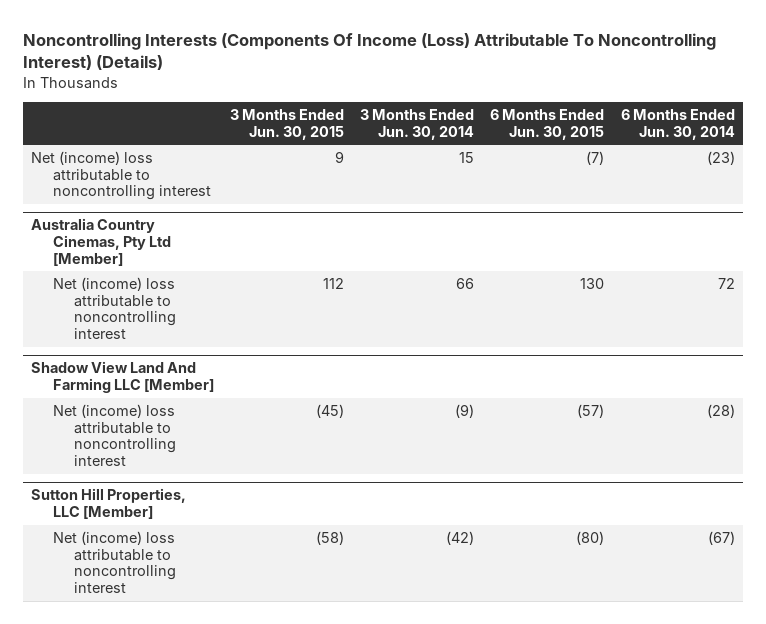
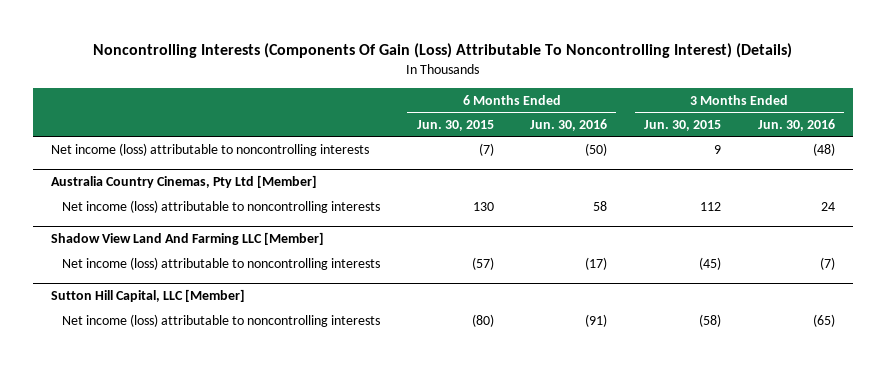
- Noncontrolling Interests (Components Of Income (Loss) Attributable To Noncontrolling Interest) (Details)
+ Noncontrolling Interests (Components Of Gain (Loss) Attributable To Noncontrolling Interest) (Details)
- | 3 Months Ended Jun. 30, 2015 | 3 Months Ended Jun. 30, 2014 | 6 Months Ended Jun. 30, 2015 | 6 Months Ended Jun. 30, 2014
+ | 6 Months Ended Jun. 30, 2015 | 6 Months Ended Jun. 30, 2016 | 3 Months Ended Jun. 30, 2015 | 3 Months Ended Jun. 30, 2016
- Net (income) loss attributable to noncontrolling interest | 9 | 15 | (7) | (23)
+ Net income (loss) attributable to noncontrolling interests | (7) | (50) | 9 | (48)
@ Australia Country Cinemas, Pty Ltd [Member]
- Net (income) loss attributable to noncontrolling interest | 112 | 66 | 130 | 72
+ Net income (loss) attributable to noncontrolling interests | 130 | 58 | 112 | 24
@ Shadow View Land And Farming LLC [Member]
- Net (income) loss attributable to noncontrolling interest | (45) | (9) | (57) | (28)
- Sutton Hill Properties, LLC [Member]
- Net (income) loss attributable to noncontrolling interest | (58) | (42) | (80) | (67)
@ Shadow View Land And Farming LLC [Member]
+ Net income (loss) attributable to noncontrolling interests | (57) | (17) | (45) | (7)
+ Sutton Hill Capital, LLC [Member]
+ Net income (loss) attributable to noncontrolling interests | (80) | (91) | (58) | (65)

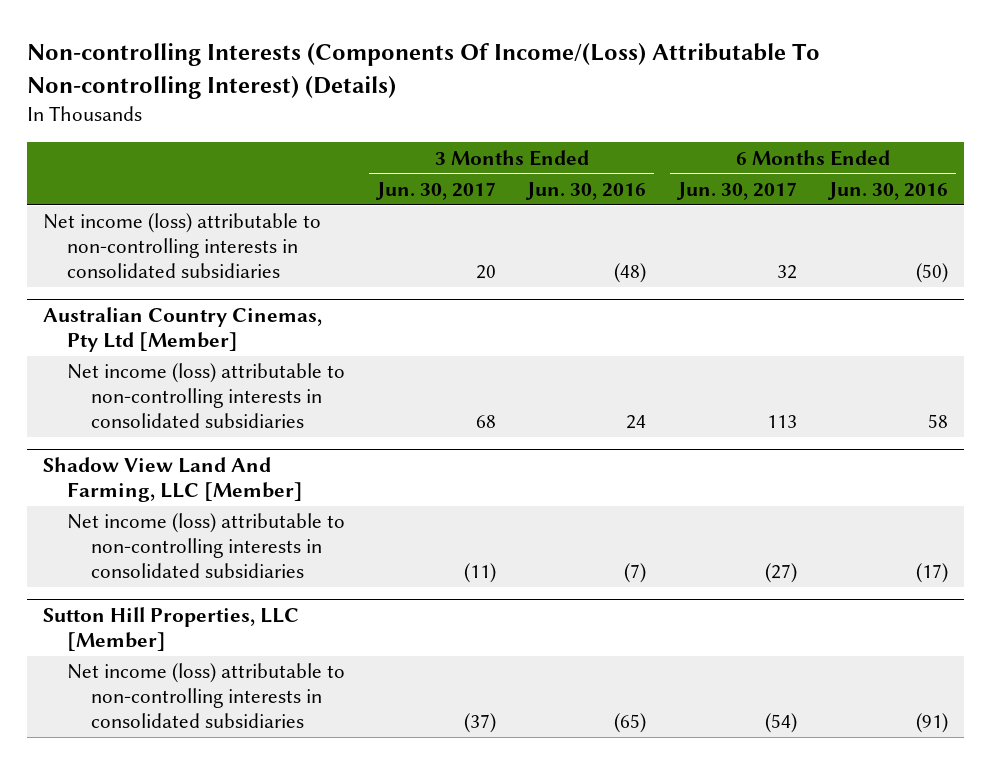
- Noncontrolling Interests (Components Of Gain (Loss) Attributable To Noncontrolling Interest) (Details)
+ Non-controlling Interests (Components Of Income/(Loss) Attributable To Non-controlling Interest) (Details)
- | 6 Months Ended Jun. 30, 2015 | 6 Months Ended Jun. 30, 2016 | 3 Months Ended Jun. 30, 2015 | 3 Months Ended Jun. 30, 2016
+ | 3 Months Ended Jun. 30, 2017 | 3 Months Ended Jun. 30, 2016 | 6 Months Ended Jun. 30, 2017 | 6 Months Ended Jun. 30, 2016
- Net income (loss) attributable to noncontrolling interests | (7) | (50) | 9 | (48)
- Australia Country Cinemas, Pty Ltd [Member]
- Net income (loss) attributable to noncontrolling interests | 130 | 58 | 112 | 24
- Shadow View Land And Farming LLC [Member]
- Net income (loss) attributable to noncontrolling interests | (57) | (17) | (45) | (7)
- Sutton Hill Capital, LLC [Member]
- Net income (loss) attributable to noncontrolling interests | (80) | (91) | (58) | (65)
+ Net income (loss) attributable to non-controlling interests in consolidated subsidiaries | 20 | (48) | 32 | (50)
+ Australian Country Cinemas, Pty Ltd [Member]
+ Net income (loss) attributable to non-controlling interests in consolidated subsidiaries | 68 | 24 | 113 | 58
+ Shadow View Land And Farming, LLC [Member]
+ Net income (loss) attributable to non-controlling interests in consolidated subsidiaries | (11) | (7) | (27) | (17)
+ Sutton Hill Properties, LLC [Member]
+ Net income (loss) attributable to non-controlling interests in consolidated subsidiaries | (37) | (65) | (54) | (91)

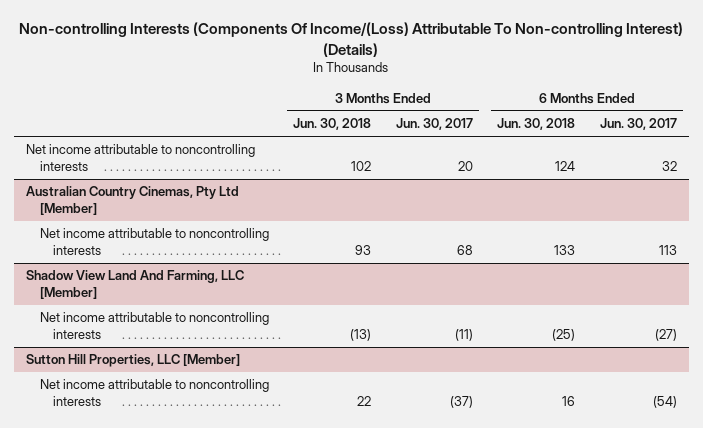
- | 3 Months Ended Jun. 30, 2017 | 3 Months Ended Jun. 30, 2016 | 6 Months Ended Jun. 30, 2017 | 6 Months Ended Jun. 30, 2016
+ | 3 Months Ended Jun. 30, 2018 | 3 Months Ended Jun. 30, 2017 | 6 Months Ended Jun. 30, 2018 | 6 Months Ended Jun. 30, 2017
- Net income (loss) attributable to non-controlling interests in consolidated subsidiaries | 20 | (48) | 32 | (50)
+ Net income attributable to noncontrolling interests | 102 | 20 | 124 | 32
@ Australian Country Cinemas, Pty Ltd [Member]
- Net income (loss) attributable to non-controlling interests in consolidated subsidiaries | 68 | 24 | 113 | 58
+ Net income attributable to noncontrolling interests | 93 | 68 | 133 | 113
@ Shadow View Land And Farming, LLC [Member]
- Net income (loss) attributable to non-controlling interests in consolidated subsidiaries | (11) | (7) | (27) | (17)
+ Net income attributable to noncontrolling interests | (13) | (11) | (25) | (27)
@ Sutton Hill Properties, LLC [Member]
- Net income (loss) attributable to non-controlling interests in consolidated subsidiaries | (37) | (65) | (54) | (91)
+ Net income attributable to noncontrolling interests | 22 | (37) | 16 | (54)

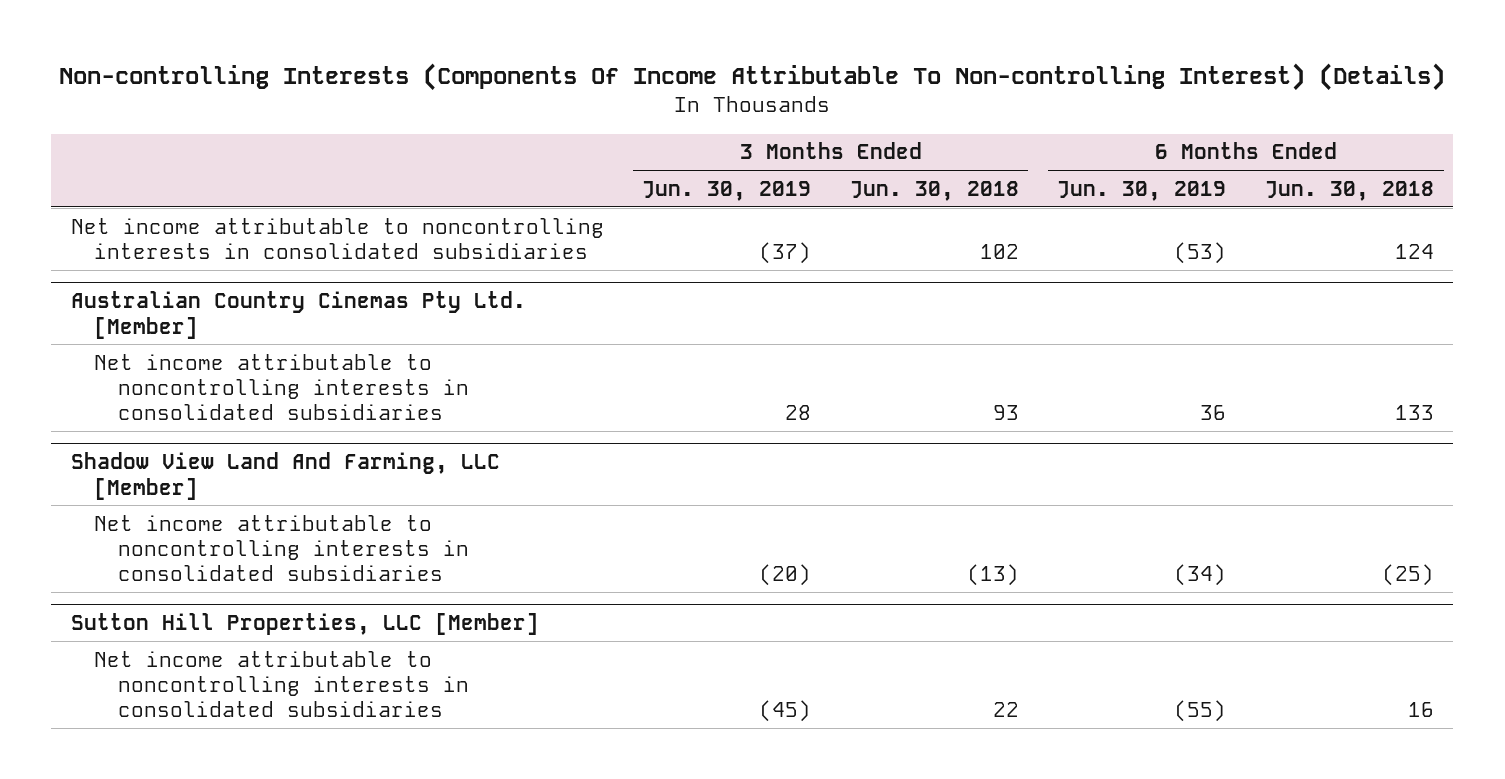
- Non-controlling Interests (Components Of Income/(Loss) Attributable To Non-controlling Interest) (Details)
+ Non-controlling Interests (Components Of Income Attributable To Non-controlling Interest) (Details)
- | 3 Months Ended Jun. 30, 2018 | 3 Months Ended Jun. 30, 2017 | 6 Months Ended Jun. 30, 2018 | 6 Months Ended Jun. 30, 2017
+ | 3 Months Ended Jun. 30, 2019 | 3 Months Ended Jun. 30, 2018 | 6 Months Ended Jun. 30, 2019 | 6 Months Ended Jun. 30, 2018
- Net income attributable to noncontrolling interests | 102 | 20 | 124 | 32
- Australian Country Cinemas, Pty Ltd [Member]
- Net income attributable to noncontrolling interests | 93 | 68 | 133 | 113
+ Net income attributable to noncontrolling interests in consolidated subsidiaries | (37) | 102 | (53) | 124
+ Australian Country Cinemas Pty Ltd. [Member]
+ Net income attributable to noncontrolling interests in consolidated subsidiaries | 28 | 93 | 36 | 133
@ Shadow View Land And Farming, LLC [Member]
- Net income attributable to noncontrolling interests | (13) | (11) | (25) | (27)
+ Net income attributable to noncontrolling interests in consolidated subsidiaries | (20) | (13) | (34) | (25)
@ Sutton Hill Properties, LLC [Member]
- Net income attributable to noncontrolling interests | 22 | (37) | 16 | (54)
+ Net income attributable to noncontrolling interests in consolidated subsidiaries | (45) | 22 | (55) | 16

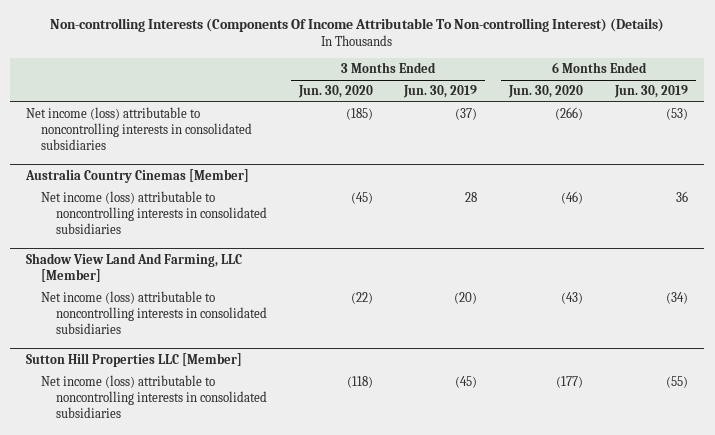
- | 3 Months Ended Jun. 30, 2019 | 3 Months Ended Jun. 30, 2018 | 6 Months Ended Jun. 30, 2019 | 6 Months Ended Jun. 30, 2018
+ | 3 Months Ended Jun. 30, 2020 | 3 Months Ended Jun. 30, 2019 | 6 Months Ended Jun. 30, 2020 | 6 Months Ended Jun. 30, 2019
- Net income attributable to noncontrolling interests in consolidated subsidiaries | (37) | 102 | (53) | 124
- Australian Country Cinemas Pty Ltd. [Member]
- Net income attributable to noncontrolling interests in consolidated subsidiaries | 28 | 93 | 36 | 133
+ Net income (loss) attributable to noncontrolling interests in consolidated subsidiaries | (185) | (37) | (266) | (53)
+ Australia Country Cinemas [Member]
+ Net income (loss) attributable to noncontrolling interests in consolidated subsidiaries | (45) | 28 | (46) | 36
@ Shadow View Land And Farming, LLC [Member]
- Net income attributable to noncontrolling interests in consolidated subsidiaries | (20) | (13) | (34) | (25)
- Sutton Hill Properties, LLC [Member]
- Net income attributable to noncontrolling interests in consolidated subsidiaries | (45) | 22 | (55) | 16
@ Shadow View Land And Farming, LLC [Member]
+ Net income (loss) attributable to noncontrolling interests in consolidated subsidiaries | (22) | (20) | (43) | (34)
+ Sutton Hill Properties LLC [Member]
+ Net income (loss) attributable to noncontrolling interests in consolidated subsidiaries | (118) | (45) | (177) | (55)

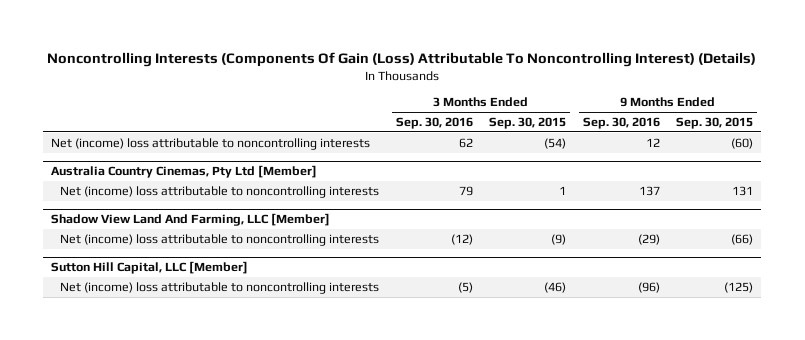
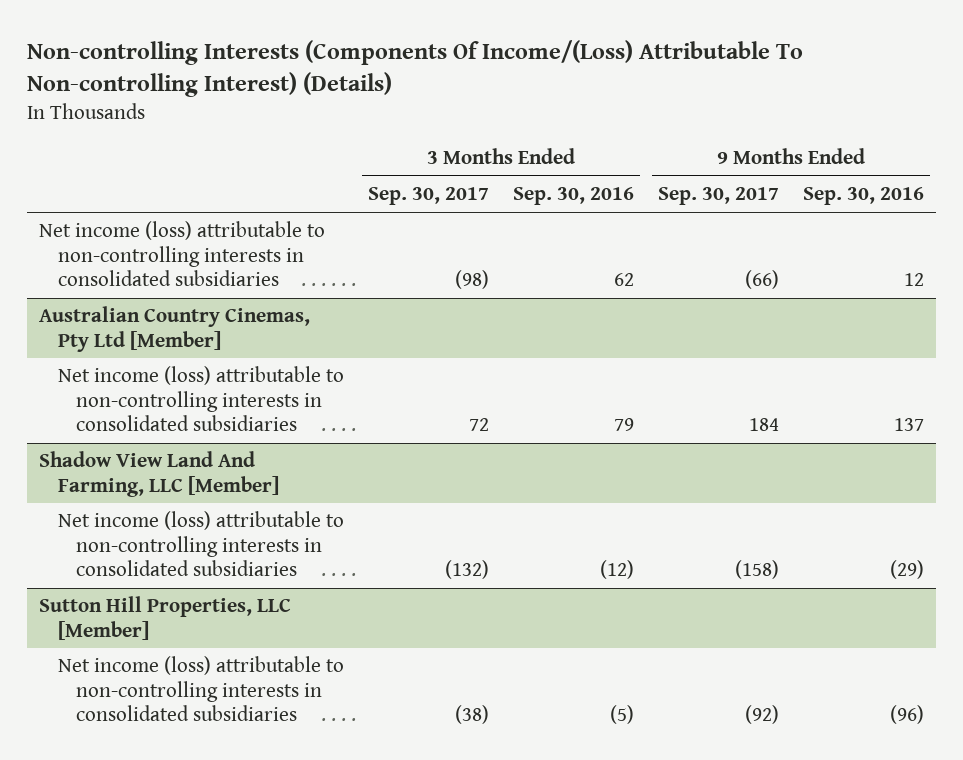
- Noncontrolling Interests (Components Of Gain (Loss) Attributable To Noncontrolling Interest) (Details)
+ Non-controlling Interests (Components Of Income/(Loss) Attributable To Non-controlling Interest) (Details)
- | 3 Months Ended Sep. 30, 2016 | 3 Months Ended Sep. 30, 2015 | 9 Months Ended Sep. 30, 2016 | 9 Months Ended Sep. 30, 2015
+ | 3 Months Ended Sep. 30, 2017 | 3 Months Ended Sep. 30, 2016 | 9 Months Ended Sep. 30, 2017 | 9 Months Ended Sep. 30, 2016
- Net (income) loss attributable to noncontrolling interests | 62 | (54) | 12 | (60)
- Australia Country Cinemas, Pty Ltd [Member]
- Net (income) loss attributable to noncontrolling interests | 79 | 1 | 137 | 131
+ Net income (loss) attributable to non-controlling interests in consolidated subsidiaries | (98) | 62 | (66) | 12
+ Australian Country Cinemas, Pty Ltd [Member]
+ Net income (loss) attributable to non-controlling interests in consolidated subsidiaries | 72 | 79 | 184 | 137
@ Shadow View Land And Farming, LLC [Member]
- Net (income) loss attributable to noncontrolling interests | (12) | (9) | (29) | (66)
- Sutton Hill Capital, LLC [Member]
- Net (income) loss attributable to noncontrolling interests | (5) | (46) | (96) | (125)
@ Shadow View Land And Farming, LLC [Member]
+ Net income (loss) attributable to non-controlling interests in consolidated subsidiaries | (132) | (12) | (158) | (29)
+ Sutton Hill Properties, LLC [Member]
+ Net income (loss) attributable to non-controlling interests in consolidated subsidiaries | (38) | (5) | (92) | (96)

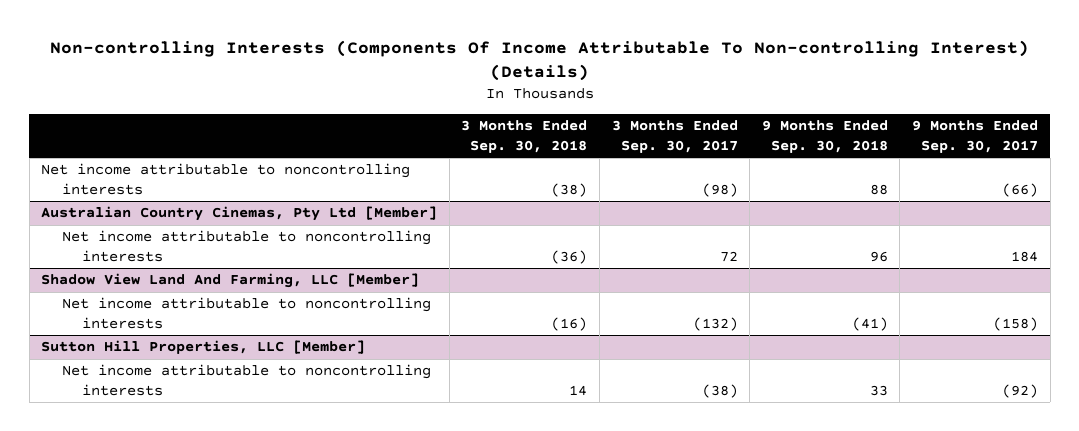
- Non-controlling Interests (Components Of Income/(Loss) Attributable To Non-controlling Interest) (Details)
+ Non-controlling Interests (Components Of Income Attributable To Non-controlling Interest) (Details)
- | 3 Months Ended Sep. 30, 2017 | 3 Months Ended Sep. 30, 2016 | 9 Months Ended Sep. 30, 2017 | 9 Months Ended Sep. 30, 2016
+ | 3 Months Ended Sep. 30, 2018 | 3 Months Ended Sep. 30, 2017 | 9 Months Ended Sep. 30, 2018 | 9 Months Ended Sep. 30, 2017
- Net income (loss) attributable to non-controlling interests in consolidated subsidiaries | (98) | 62 | (66) | 12
+ Net income attributable to noncontrolling interests | (38) | (98) | 88 | (66)
@ Australian Country Cinemas, Pty Ltd [Member]
- Net income (loss) attributable to non-controlling interests in consolidated subsidiaries | 72 | 79 | 184 | 137
+ Net income attributable to noncontrolling interests | (36) | 72 | 96 | 184
@ Shadow View Land And Farming, LLC [Member]
- Net income (loss) attributable to non-controlling interests in consolidated subsidiaries | (132) | (12) | (158) | (29)
+ Net income attributable to noncontrolling interests | (16) | (132) | (41) | (158)
@ Sutton Hill Properties, LLC [Member]
- Net income (loss) attributable to non-controlling interests in consolidated subsidiaries | (38) | (5) | (92) | (96)
+ Net income attributable to noncontrolling interests | 14 | (38) | 33 | (92)

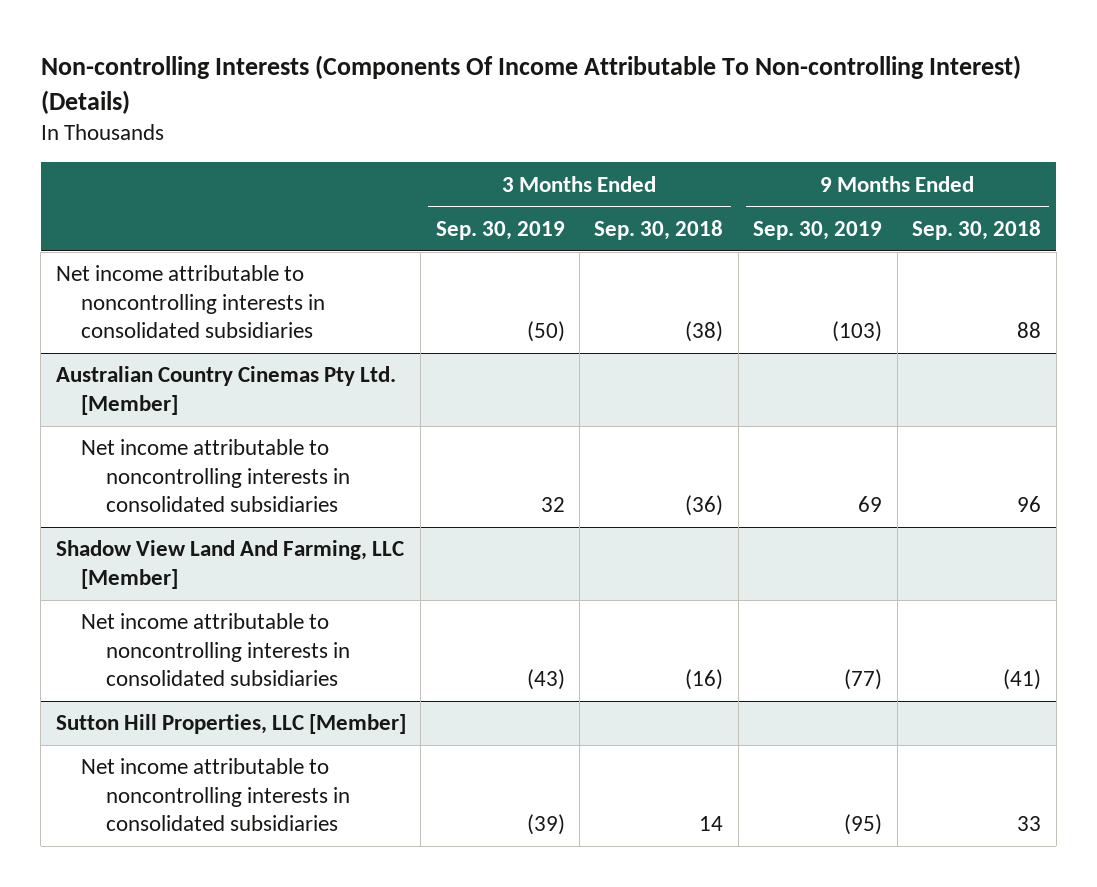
- | 3 Months Ended Sep. 30, 2018 | 3 Months Ended Sep. 30, 2017 | 9 Months Ended Sep. 30, 2018 | 9 Months Ended Sep. 30, 2017
+ | 3 Months Ended Sep. 30, 2019 | 3 Months Ended Sep. 30, 2018 | 9 Months Ended Sep. 30, 2019 | 9 Months Ended Sep. 30, 2018
- Net income attributable to noncontrolling interests | (38) | (98) | 88 | (66)
- Australian Country Cinemas, Pty Ltd [Member]
- Net income attributable to noncontrolling interests | (36) | 72 | 96 | 184
+ Net income attributable to noncontrolling interests in consolidated subsidiaries | (50) | (38) | (103) | 88
+ Australian Country Cinemas Pty Ltd. [Member]
+ Net income attributable to noncontrolling interests in consolidated subsidiaries | 32 | (36) | 69 | 96
@ Shadow View Land And Farming, LLC [Member]
- Net income attributable to noncontrolling interests | (16) | (132) | (41) | (158)
+ Net income attributable to noncontrolling interests in consolidated subsidiaries | (43) | (16) | (77) | (41)
@ Sutton Hill Properties, LLC [Member]
- Net income attributable to noncontrolling interests | 14 | (38) | 33 | (92)
+ Net income attributable to noncontrolling interests in consolidated subsidiaries | (39) | 14 | (95) | 33

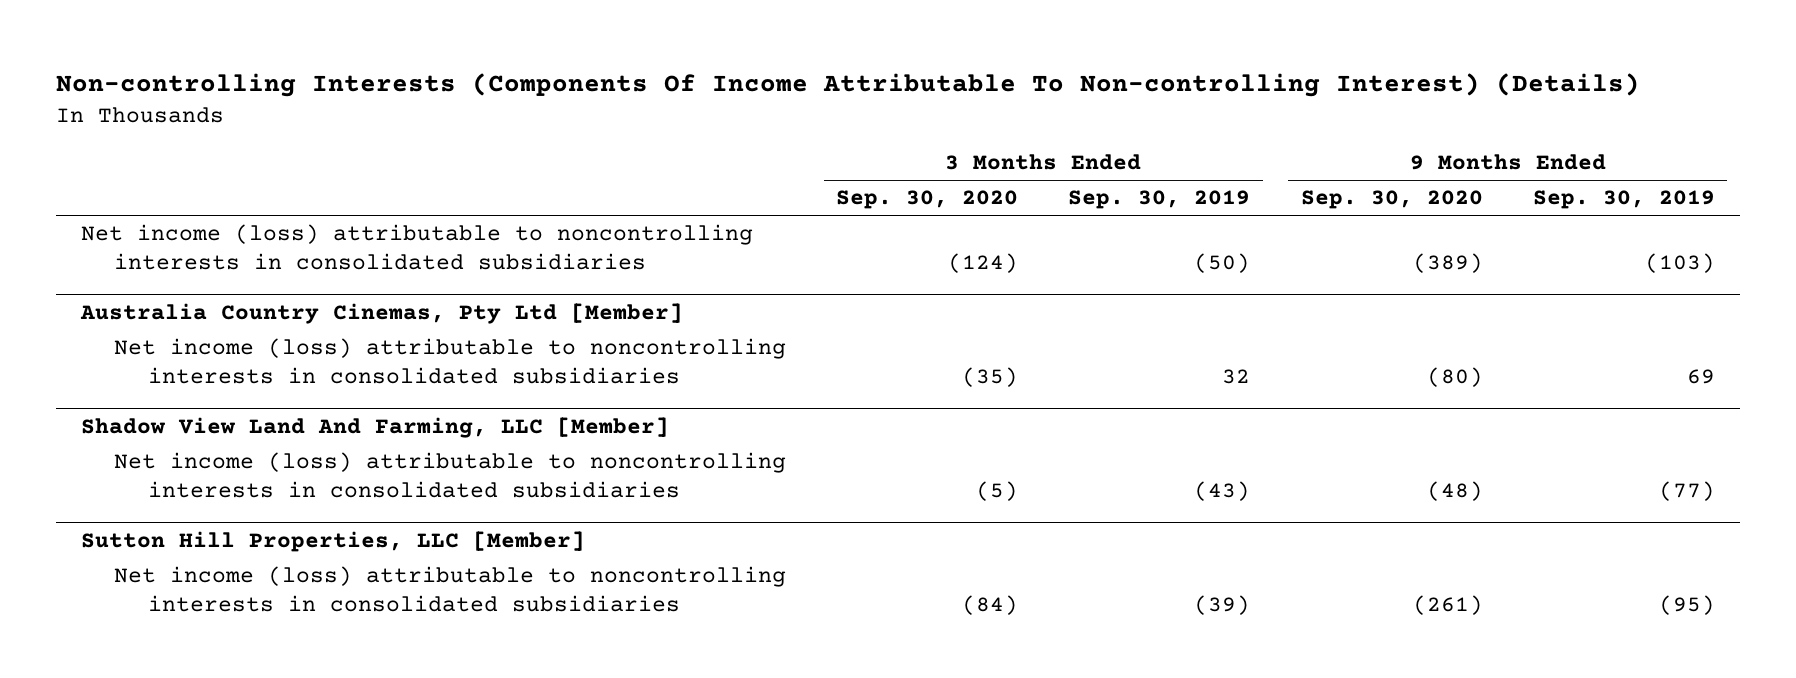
- | 3 Months Ended Sep. 30, 2019 | 3 Months Ended Sep. 30, 2018 | 9 Months Ended Sep. 30, 2019 | 9 Months Ended Sep. 30, 2018
+ | 3 Months Ended Sep. 30, 2020 | 3 Months Ended Sep. 30, 2019 | 9 Months Ended Sep. 30, 2020 | 9 Months Ended Sep. 30, 2019
- Net income attributable to noncontrolling interests in consolidated subsidiaries | (50) | (38) | (103) | 88
- Australian Country Cinemas Pty Ltd. [Member]
- Net income attributable to noncontrolling interests in consolidated subsidiaries | 32 | (36) | 69 | 96
+ Net income (loss) attributable to noncontrolling interests in consolidated subsidiaries | (124) | (50) | (389) | (103)
+ Australia Country Cinemas, Pty Ltd [Member]
+ Net income (loss) attributable to noncontrolling interests in consolidated subsidiaries | (35) | 32 | (80) | 69
@ Shadow View Land And Farming, LLC [Member]
- Net income attributable to noncontrolling interests in consolidated subsidiaries | (43) | (16) | (77) | (41)
+ Net income (loss) attributable to noncontrolling interests in consolidated subsidiaries | (5) | (43) | (48) | (77)
@ Sutton Hill Properties, LLC [Member]
- Net income attributable to noncontrolling interests in consolidated subsidiaries | (39) | 14 | (95) | 33
+ Net income (loss) attributable to noncontrolling interests in consolidated subsidiaries | (84) | (39) | (261) | (95)

